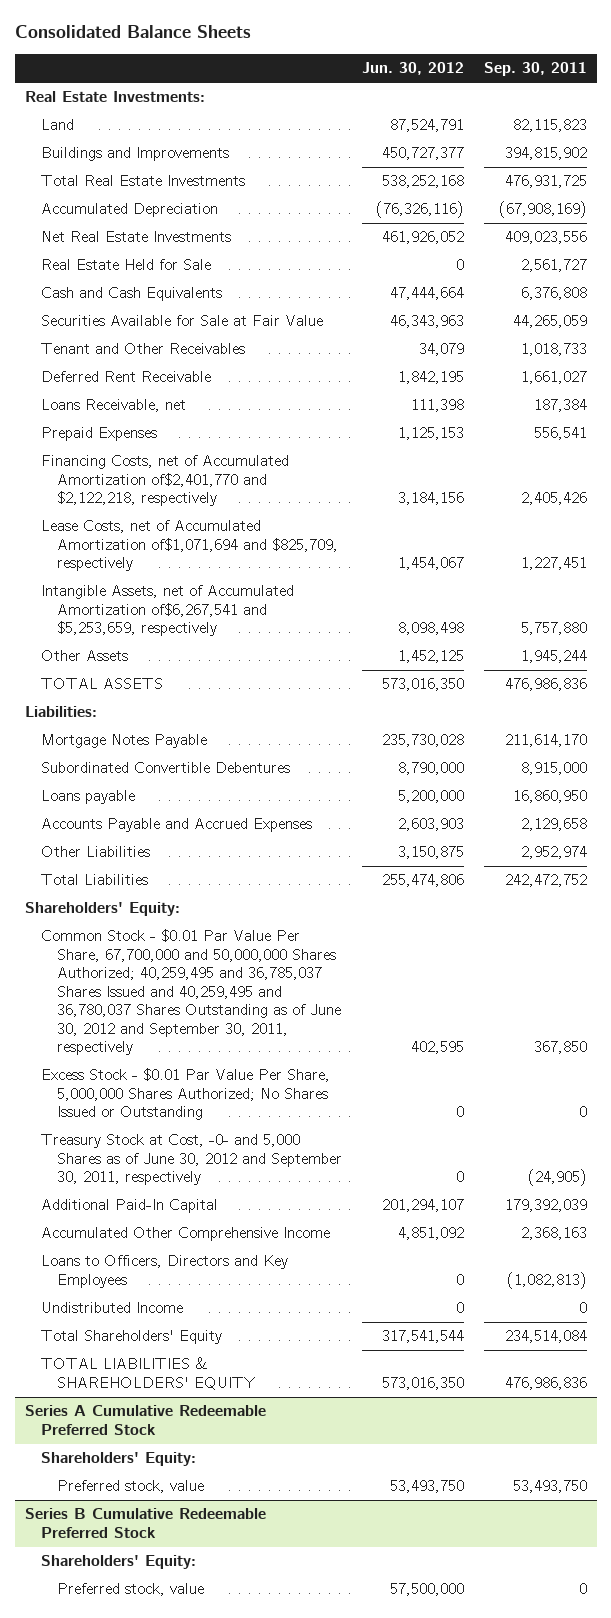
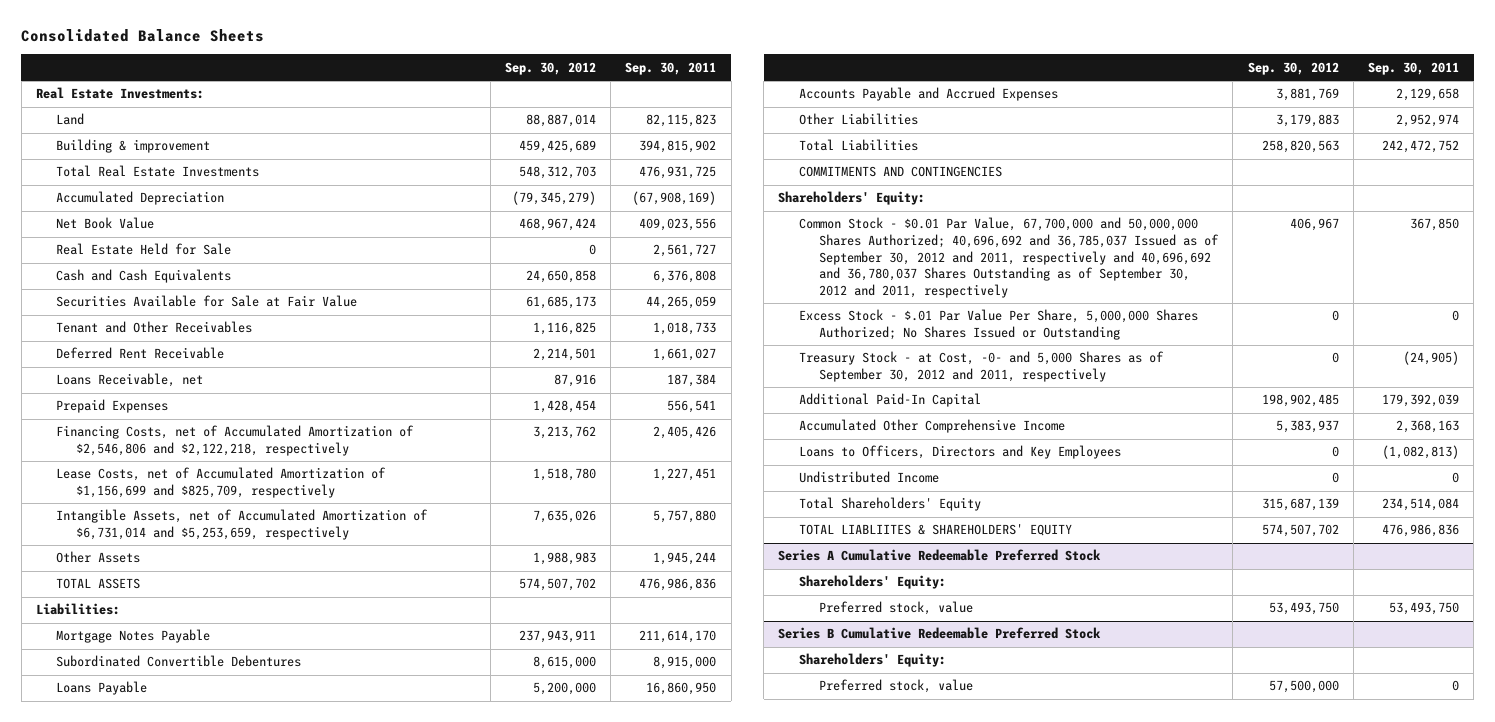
- | Jun. 30, 2012 | Sep. 30, 2011
+ | Sep. 30, 2012 | Sep. 30, 2011
- Buildings and Improvements | 450,727,377 | 394,815,902
+ Building & improvement | 459,425,689 | 394,815,902
- Net Real Estate Investments | 461,926,052 | 409,023,556
+ Net Book Value | 468,967,424 | 409,023,556
- Financing Costs, net of Accumulated Amortization of$2,401,770 and $2,122,218, respectively | 3,184,156 | 2,405,426
- Lease Costs, net of Accumulated Amortization of$1,071,694 and $825,709, respectively | 1,454,067 | 1,227,451
- Intangible Assets, net of Accumulated Amortization of$6,267,541 and $5,253,659, respectively | 8,098,498 | 5,757,880
+ Financing Costs, net of Accumulated Amortization of $2,546,806 and $2,122,218, respectively | 3,213,762 | 2,405,426
+ Lease Costs, net of Accumulated Amortization of $1,156,699 and $825,709, respectively | 1,518,780 | 1,227,451
+ Intangible Assets, net of Accumulated Amortization of $6,731,014 and $5,253,659, respectively | 7,635,026 | 5,757,880
- Loans payable | 5,200,000 | 16,860,950
+ Loans Payable | 5,200,000 | 16,860,950
+ COMMITMENTS AND CONTINGENCIES
- Common Stock - $0.01 Par Value Per Share, 67,700,000 and 50,000,000 Shares Authorized; 40,259,495 and 36,785,037 Shares Issued and 40,259,495 and 36,780,037 Shares Outstanding as of June 30, 2012 and September 30, 2011, respectively | 402,595 | 367,850
- Excess Stock - $0.01 Par Value Per Share, 5,000,000 Shares Authorized; No Shares Issued or Outstanding | 0 | 0
- Treasury Stock at Cost, -0- and 5,000 Shares as of June 30, 2012 and September 30, 2011, respectively | 0 | (24,905)
+ Common Stock - $0.01 Par Value, 67,700,000 and 50,000,000 Shares Authorized; 40,696,692 and 36,785,037 Issued as of September 30, 2012 and 2011, respectively and 40,696,692 and 36,780,037 Shares Outstanding as of September 30, 2012 and 2011, respectively | 406,967 | 367,850
+ Excess Stock - $.01 Par Value Per Share, 5,000,000 Shares Authorized; No Shares Issued or Outstanding | 0 | 0
+ Treasury Stock - at Cost, -0- and 5,000 Shares as of September 30, 2012 and 2011, respectively | 0 | (24,905)
- TOTAL LIABILITIES & SHAREHOLDERS' EQUITY | 573,016,350 | 476,986,836
+ TOTAL LIABLIITES & SHAREHOLDERS' EQUITY | 574,507,702 | 476,986,836

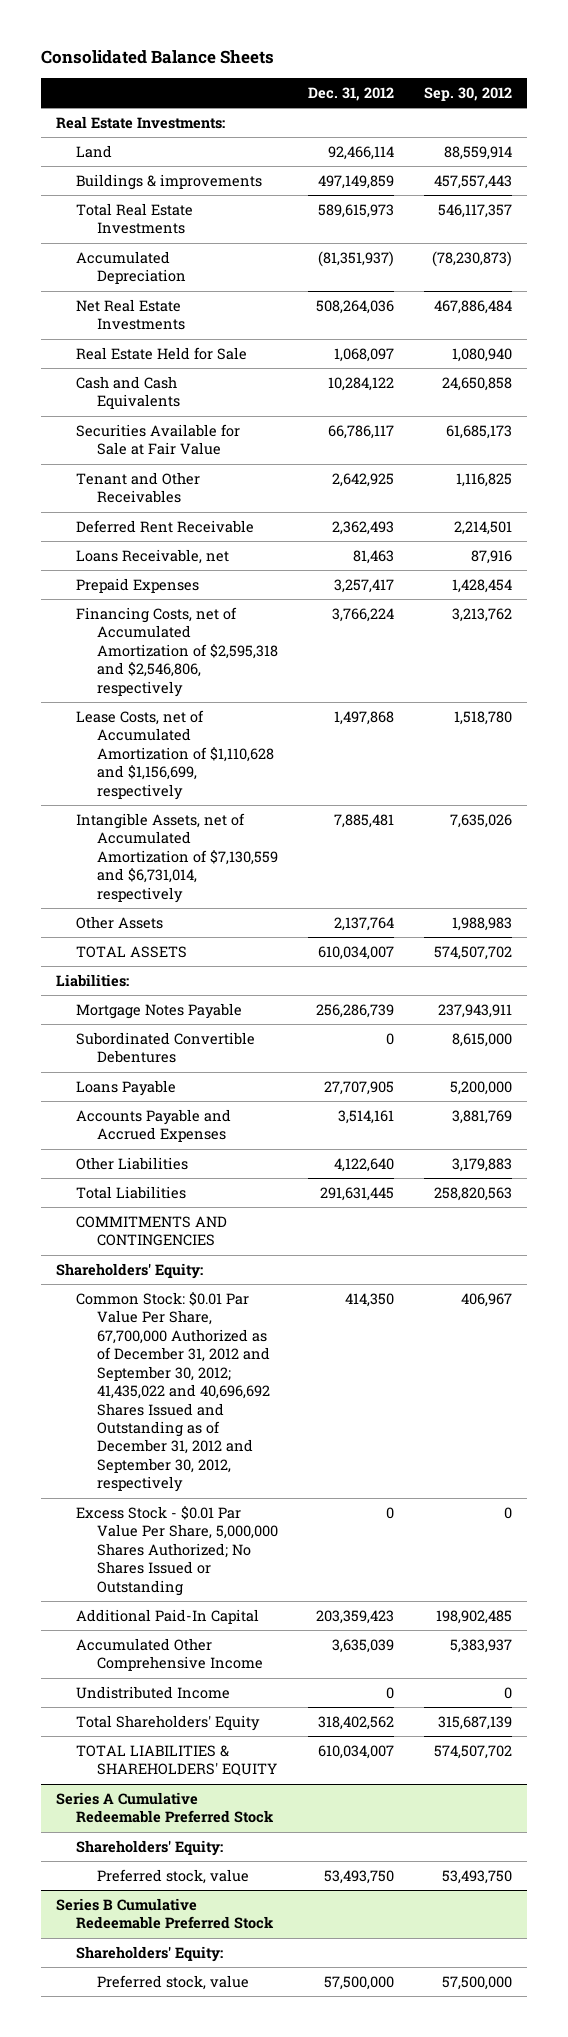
- | Sep. 30, 2012 | Sep. 30, 2011
+ | Dec. 31, 2012 | Sep. 30, 2012
- Land | 88,887,014 | 82,115,823
- Building & improvement | 459,425,689 | 394,815,902
- Total Real Estate Investments | 548,312,703 | 476,931,725
- Accumulated Depreciation | (79,345,279) | (67,908,169)
- Net Book Value | 468,967,424 | 409,023,556
- Real Estate Held for Sale | 0 | 2,561,727
+ Land | 92,466,114 | 88,559,914
+ Buildings & improvements | 497,149,859 | 457,557,443
+ Total Real Estate Investments | 589,615,973 | 546,117,357
+ Accumulated Depreciation | (81,351,937) | (78,230,873)
+ Net Real Estate Investments | 508,264,036 | 467,886,484
+ Real Estate Held for Sale | 1,068,097 | 1,080,940
- Financing Costs, net of Accumulated Amortization of $2,546,806 and $2,122,218, respectively | 3,213,762 | 2,405,426
- Lease Costs, net of Accumulated Amortization of $1,156,699 and $825,709, respectively | 1,518,780 | 1,227,451
- Intangible Assets, net of Accumulated Amortization of $6,731,014 and $5,253,659, respectively | 7,635,026 | 5,757,880
+ Financing Costs, net of Accumulated Amortization of $2,595,318 and $2,546,806, respectively | 3,766,224 | 3,213,762
+ Lease Costs, net of Accumulated Amortization of $1,110,628 and $1,156,699, respectively | 1,497,868 | 1,518,780
+ Intangible Assets, net of Accumulated Amortization of $7,130,559 and $6,731,014, respectively | 7,885,481 | 7,635,026
- Common Stock - $0.01 Par Value, 67,700,000 and 50,000,000 Shares Authorized; 40,696,692 and 36,785,037 Issued as of September 30, 2012 and 2011, respectively and 40,696,692 and 36,780,037 Shares Outstanding as of September 30, 2012 and 2011, respectively | 406,967 | 367,850
- Excess Stock - $.01 Par Value Per Share, 5,000,000 Shares Authorized; No Shares Issued or Outstanding | 0 | 0
- Treasury Stock - at Cost, -0- and 5,000 Shares as of September 30, 2012 and 2011, respectively | 0 | (24,905)
+ Common Stock: $0.01 Par Value Per Share, 67,700,000 Authorized as of December 31, 2012 and September 30, 2012; 41,435,022 and 40,696,692 Shares Issued and Outstanding as of December 31, 2012 and September 30, 2012, respectively | 414,350 | 406,967
+ Excess Stock - $0.01 Par Value Per Share, 5,000,000 Shares Authorized; No Shares Issued or Outstanding | 0 | 0
- Loans to Officers, Directors and Key Employees | 0 | (1,082,813)
- TOTAL LIABLIITES & SHAREHOLDERS' EQUITY | 574,507,702 | 476,986,836
+ TOTAL LIABILITIES & SHAREHOLDERS' EQUITY | 610,034,007 | 574,507,702

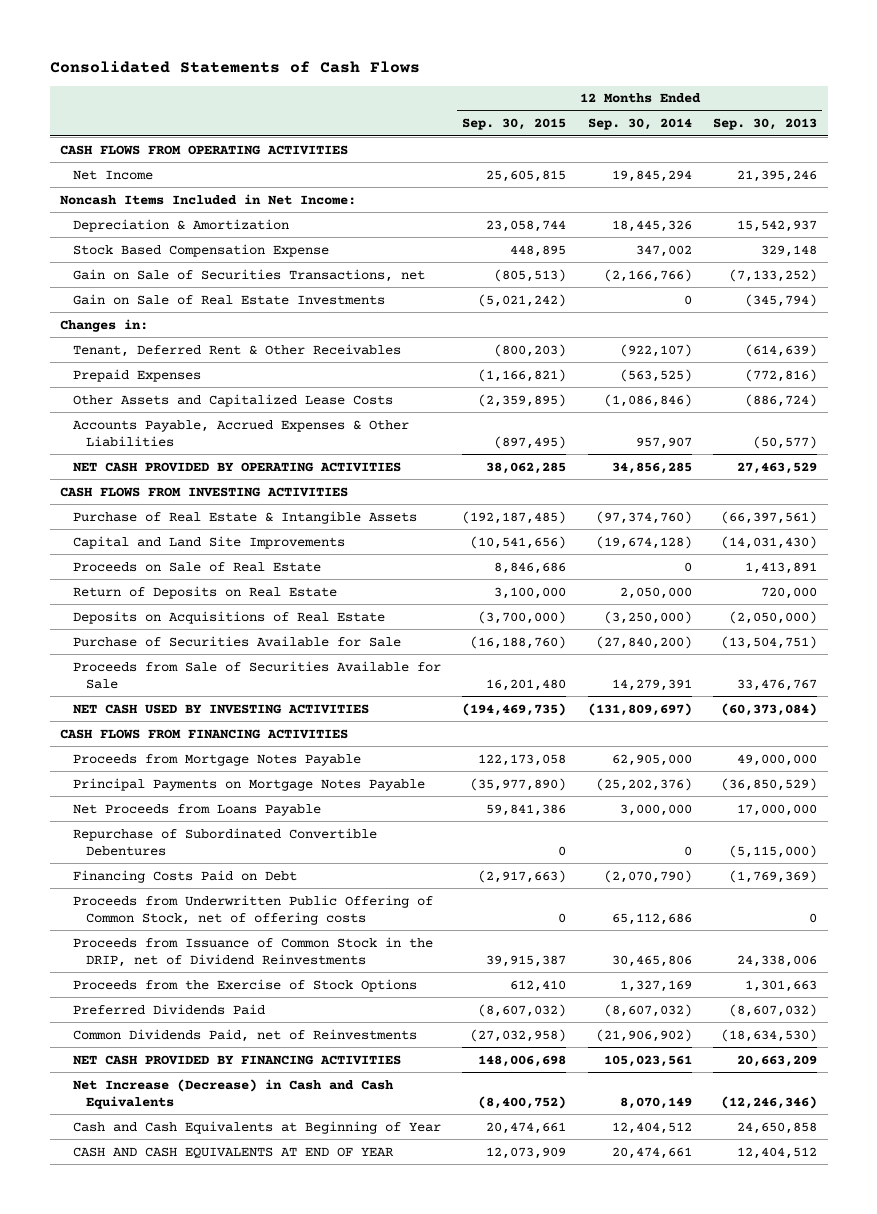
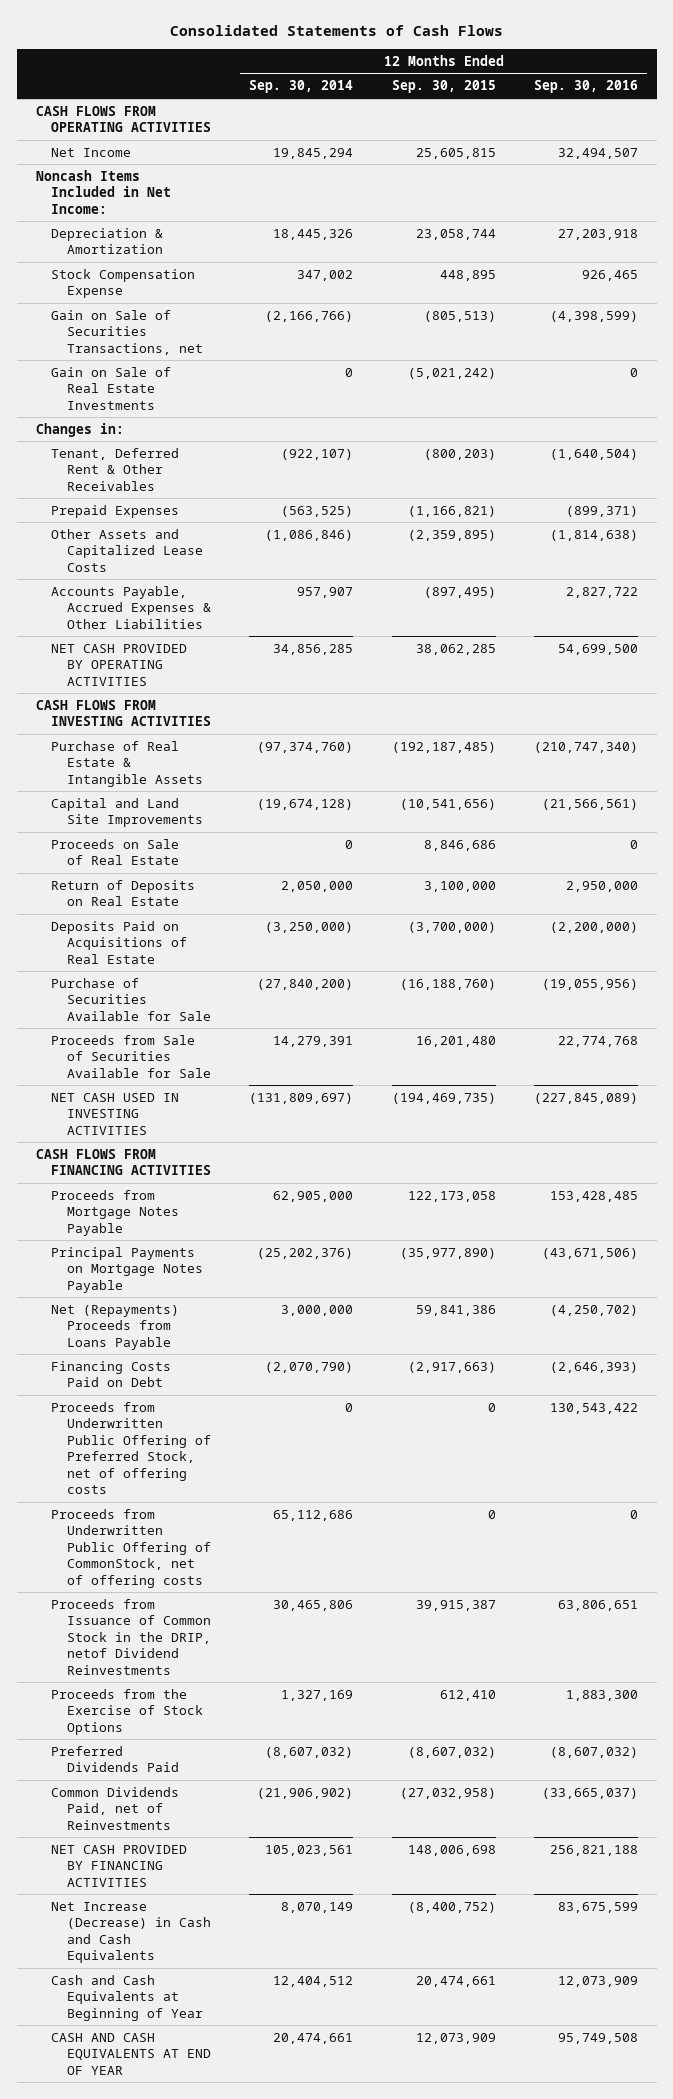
- | 12 Months Ended Sep. 30, 2015 | 12 Months Ended Sep. 30, 2014 | 12 Months Ended Sep. 30, 2013
+ | 12 Months Ended Sep. 30, 2014 | 12 Months Ended Sep. 30, 2015 | 12 Months Ended Sep. 30, 2016
- Stock Based Compensation Expense | 448,895 | 347,002 | 329,148
+ Stock Compensation Expense | 347,002 | 448,895 | 926,465
- Deposits on Acquisitions of Real Estate | (3,700,000) | (3,250,000) | (2,050,000)
+ Deposits Paid on Acquisitions of Real Estate | (3,250,000) | (3,700,000) | (2,200,000)
- NET CASH USED BY INVESTING ACTIVITIES | (194,469,735) | (131,809,697) | (60,373,084)
+ NET CASH USED IN INVESTING ACTIVITIES | (131,809,697) | (194,469,735) | (227,845,089)
- Net Proceeds from Loans Payable | 59,841,386 | 3,000,000 | 17,000,000
- Repurchase of Subordinated Convertible Debentures | 0 | 0 | (5,115,000)
+ Net (Repayments) Proceeds from Loans Payable | 3,000,000 | 59,841,386 | (4,250,702)
- Proceeds from Underwritten Public Offering of Common Stock, net of offering costs | 0 | 65,112,686 | 0
- Proceeds from Issuance of Common Stock in the DRIP, net of Dividend Reinvestments | 39,915,387 | 30,465,806 | 24,338,006
+ Proceeds from Underwritten Public Offering of Preferred Stock, net of offering costs | 0 | 0 | 130,543,422
+ Proceeds from Underwritten Public Offering of CommonStock, net of offering costs | 65,112,686 | 0 | 0
+ Proceeds from Issuance of Common Stock in the DRIP, netof Dividend Reinvestments | 30,465,806 | 39,915,387 | 63,806,651

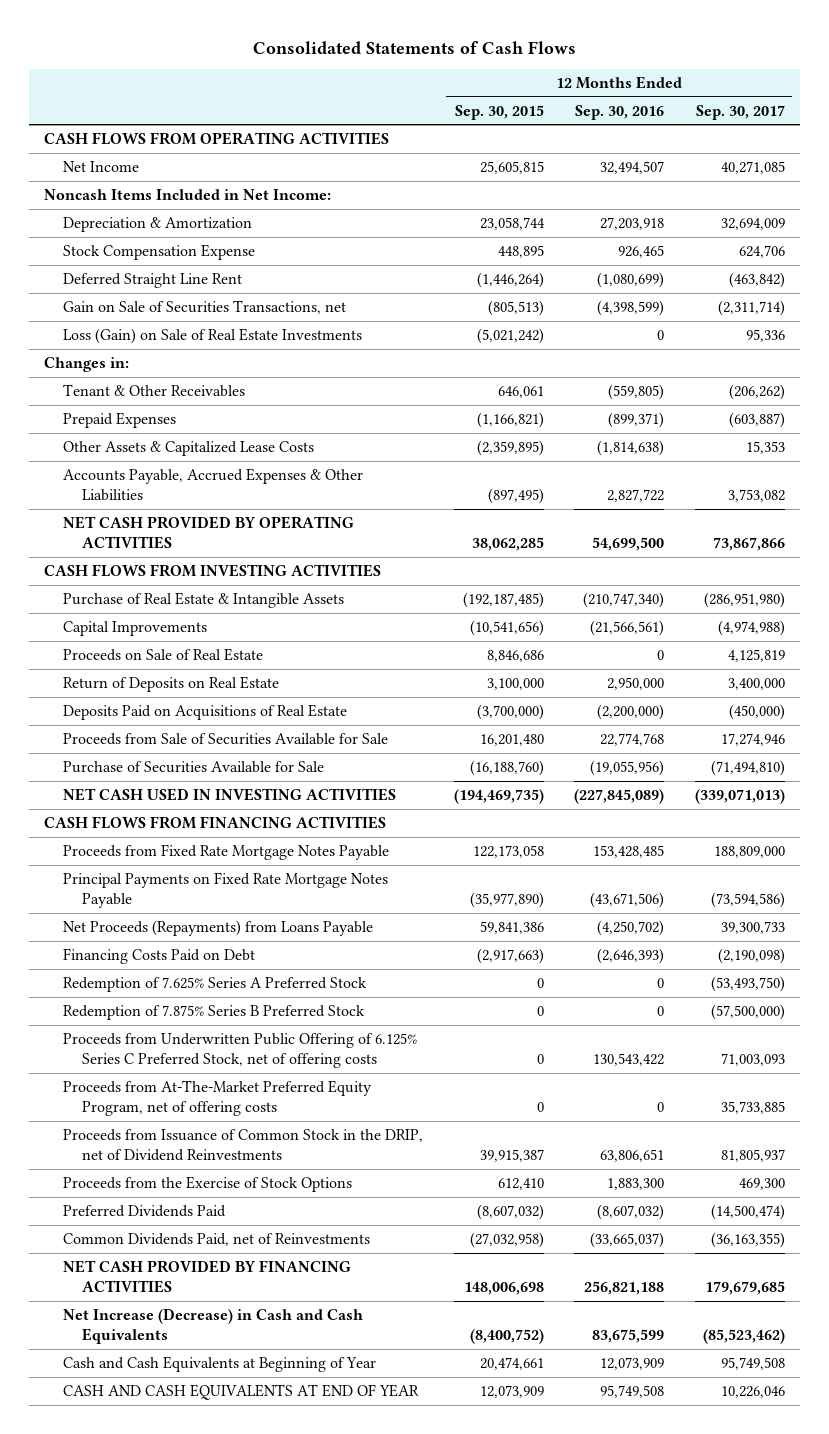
- | 12 Months Ended Sep. 30, 2014 | 12 Months Ended Sep. 30, 2015 | 12 Months Ended Sep. 30, 2016
+ | 12 Months Ended Sep. 30, 2015 | 12 Months Ended Sep. 30, 2016 | 12 Months Ended Sep. 30, 2017
+ Deferred Straight Line Rent | (1,446,264) | (1,080,699) | (463,842)
- Gain on Sale of Real Estate Investments | 0 | (5,021,242) | 0
+ Loss (Gain) on Sale of Real Estate Investments | (5,021,242) | 0 | 95,336
- Tenant, Deferred Rent & Other Receivables | (922,107) | (800,203) | (1,640,504)
+ Tenant & Other Receivables | 646,061 | (559,805) | (206,262)
- Other Assets and Capitalized Lease Costs | (1,086,846) | (2,359,895) | (1,814,638)
+ Other Assets & Capitalized Lease Costs | (2,359,895) | (1,814,638) | 15,353
- Capital and Land Site Improvements | (19,674,128) | (10,541,656) | (21,566,561)
+ Capital Improvements | (10,541,656) | (21,566,561) | (4,974,988)
moved down: Purchase of Securities Available for Sale | (16,188,760) | (19,055,956) | (71,494,810)
- Proceeds from Mortgage Notes Payable | 62,905,000 | 122,173,058 | 153,428,485
- Principal Payments on Mortgage Notes Payable | (25,202,376) | (35,977,890) | (43,671,506)
- Net (Repayments) Proceeds from Loans Payable | 3,000,000 | 59,841,386 | (4,250,702)
+ Proceeds from Fixed Rate Mortgage Notes Payable | 122,173,058 | 153,428,485 | 188,809,000
+ Principal Payments on Fixed Rate Mortgage Notes Payable | (35,977,890) | (43,671,506) | (73,594,586)
+ Net Proceeds (Repayments) from Loans Payable | 59,841,386 | (4,250,702) | 39,300,733
- Proceeds from Underwritten Public Offering of Preferred Stock, net of offering costs | 0 | 0 | 130,543,422
- Proceeds from Underwritten Public Offering of CommonStock, net of offering costs | 65,112,686 | 0 | 0
- Proceeds from Issuance of Common Stock in the DRIP, netof Dividend Reinvestments | 30,465,806 | 39,915,387 | 63,806,651
+ Redemption of 7.625% Series A Preferred Stock | 0 | 0 | (53,493,750)
+ Redemption of 7.875% Series B Preferred Stock | 0 | 0 | (57,500,000)
+ Proceeds from Underwritten Public Offering of 6.125% Series C Preferred Stock, net of offering costs | 0 | 130,543,422 | 71,003,093
+ Proceeds from At-The-Market Preferred Equity Program, net of offering costs | 0 | 0 | 35,733,885
+ Proceeds from Issuance of Common Stock in the DRIP, net of Dividend Reinvestments | 39,915,387 | 63,806,651 | 81,805,937

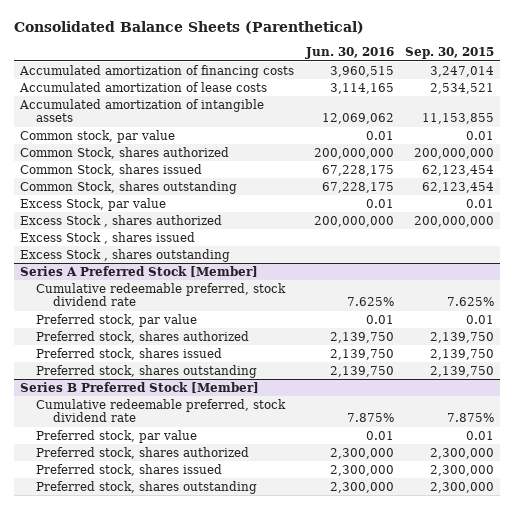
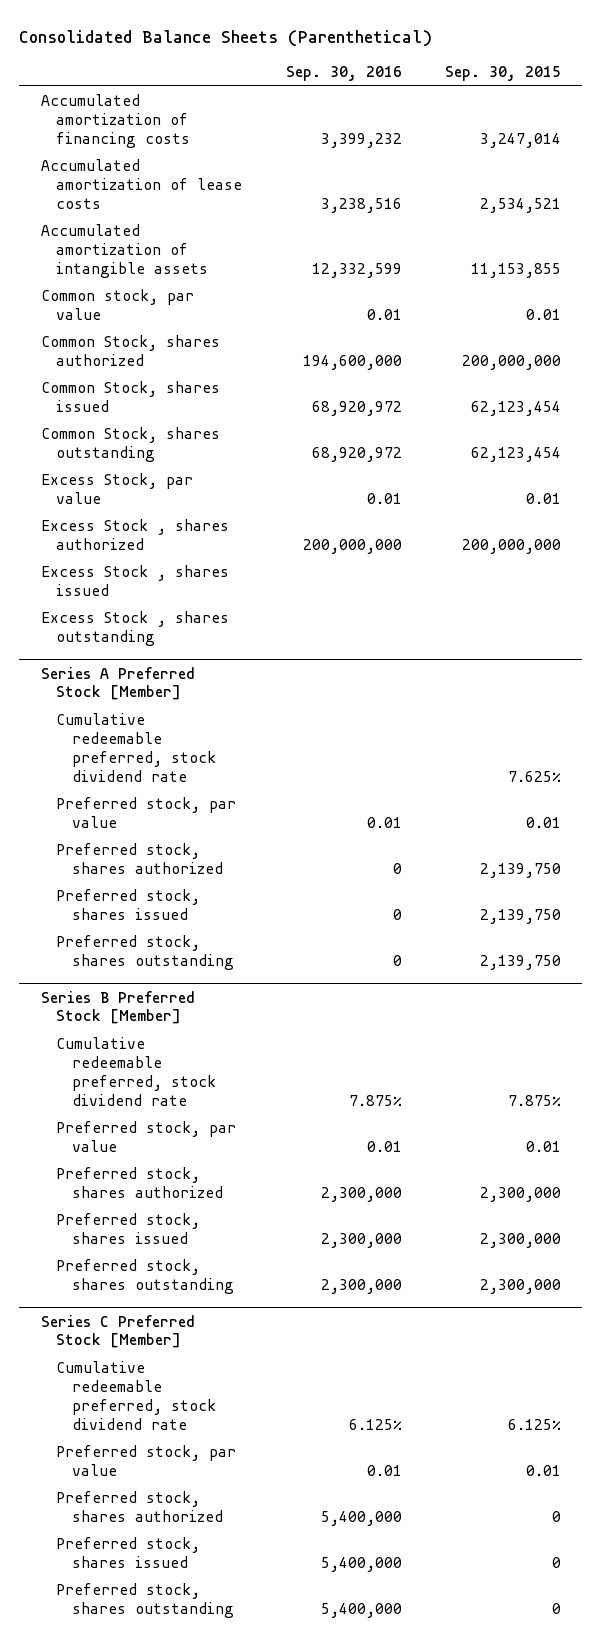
- | Jun. 30, 2016 | Sep. 30, 2015
+ | Sep. 30, 2016 | Sep. 30, 2015
+ Series C Preferred Stock [Member]
+ Cumulative redeemable preferred, stock dividend rate | 6.125% | 6.125%
+ Preferred stock, par value | 0.01 | 0.01
+ Preferred stock, shares authorized | 5,400,000 | 0
+ Preferred stock, shares issued | 5,400,000 | 0
+ Preferred stock, shares outstanding | 5,400,000 | 0

